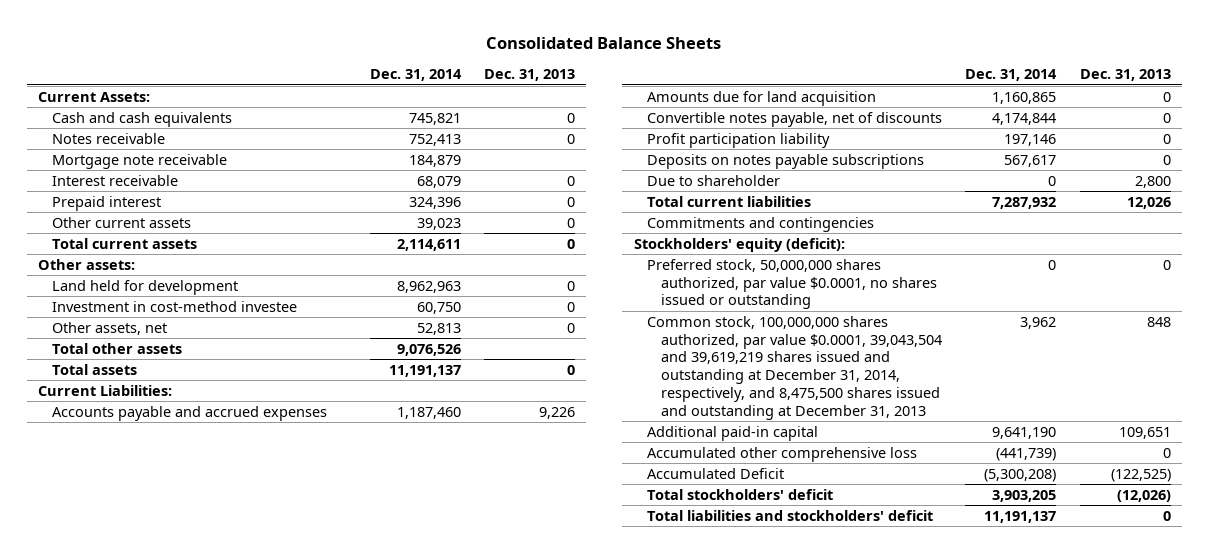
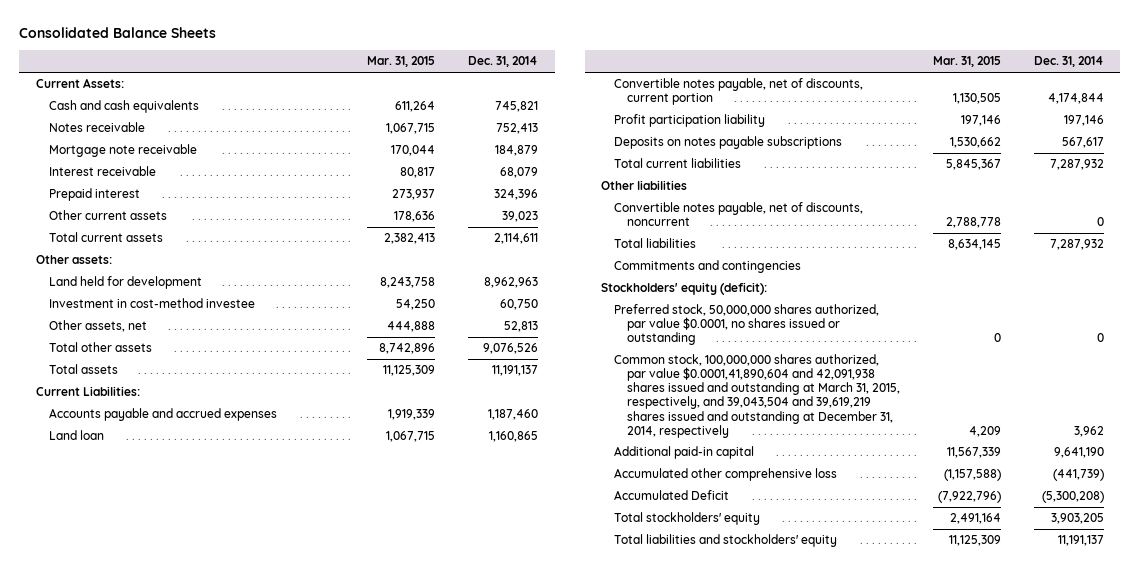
- | Dec. 31, 2014 | Dec. 31, 2013
+ | Mar. 31, 2015 | Dec. 31, 2014
- Amounts due for land acquisition | 1,160,865 | 0
- Convertible notes payable, net of discounts | 4,174,844 | 0
+ Land loan | 1,067,715 | 1,160,865
+ Convertible notes payable, net of discounts, current portion | 1,130,505 | 4,174,844
- Due to shareholder | 0 | 2,800
+ Other liabilities
+ Convertible notes payable, net of discounts, noncurrent | 2,788,778 | 0
+ Total liabilities | 8,634,145 | 7,287,932
- Common stock, 100,000,000 shares authorized, par value $0.0001, 39,043,504 and 39,619,219 shares issued and outstanding at December 31, 2014, respectively, and 8,475,500 shares issued and outstanding at December 31, 2013 | 3,962 | 848
+ Common stock, 100,000,000 shares authorized, par value $0.0001,41,890,604 and 42,091,938 shares issued and outstanding at March 31, 2015, respectively, and 39,043,504 and 39,619,219 shares issued and outstanding at December 31, 2014, respectively | 4,209 | 3,962
- Total stockholders' deficit | 3,903,205 | (12,026)
- Total liabilities and stockholders' deficit | 11,191,137 | 0
+ Total stockholders' equity | 2,491,164 | 3,903,205
+ Total liabilities and stockholders' equity | 11,125,309 | 11,191,137

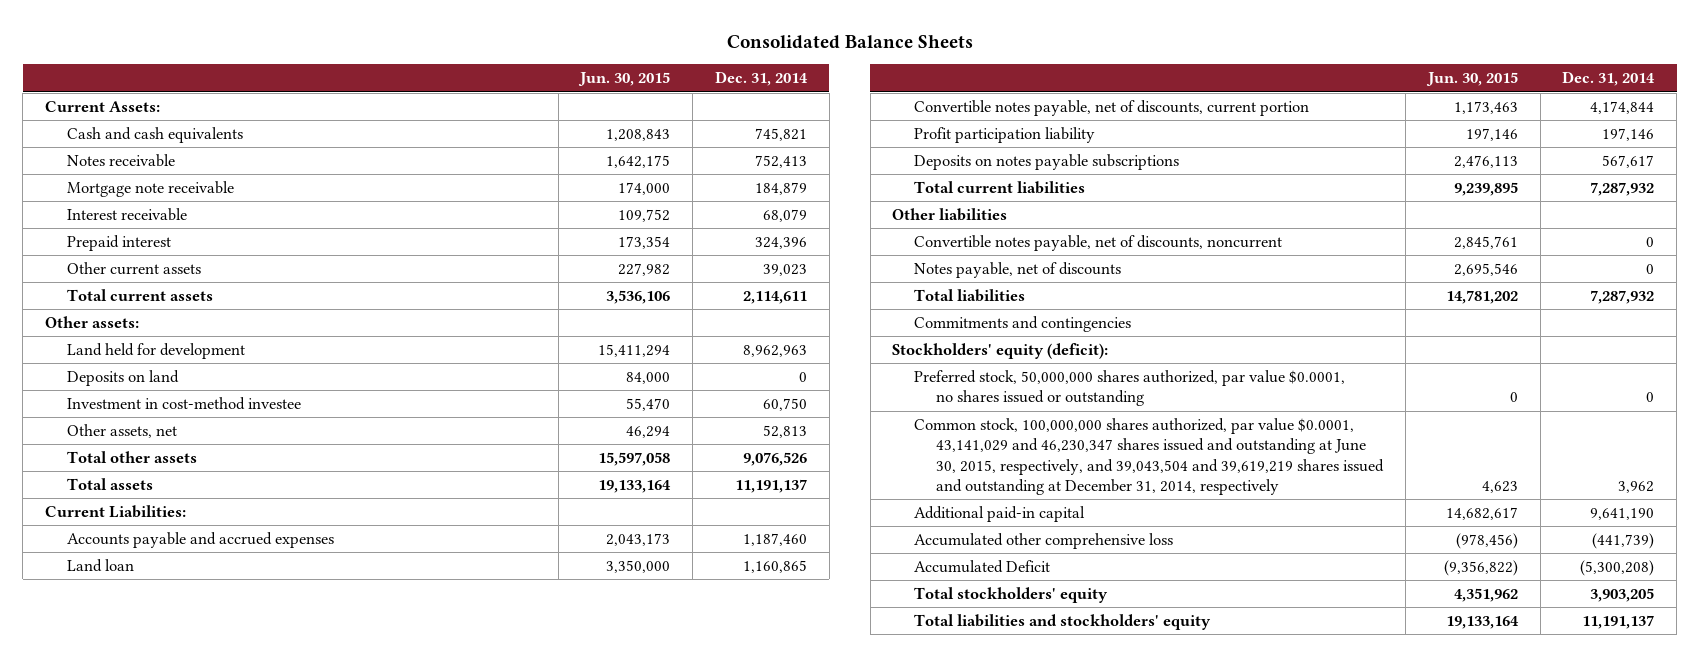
- | Mar. 31, 2015 | Dec. 31, 2014
+ | Jun. 30, 2015 | Dec. 31, 2014
+ Deposits on land | 84,000 | 0
+ Notes payable, net of discounts | 2,695,546 | 0
- Common stock, 100,000,000 shares authorized, par value $0.0001,41,890,604 and 42,091,938 shares issued and outstanding at March 31, 2015, respectively, and 39,043,504 and 39,619,219 shares issued and outstanding at December 31, 2014, respectively | 4,209 | 3,962
+ Common stock, 100,000,000 shares authorized, par value $0.0001, 43,141,029 and 46,230,347 shares issued and outstanding at June 30, 2015, respectively, and 39,043,504 and 39,619,219 shares issued and outstanding at December 31, 2014, respectively | 4,623 | 3,962

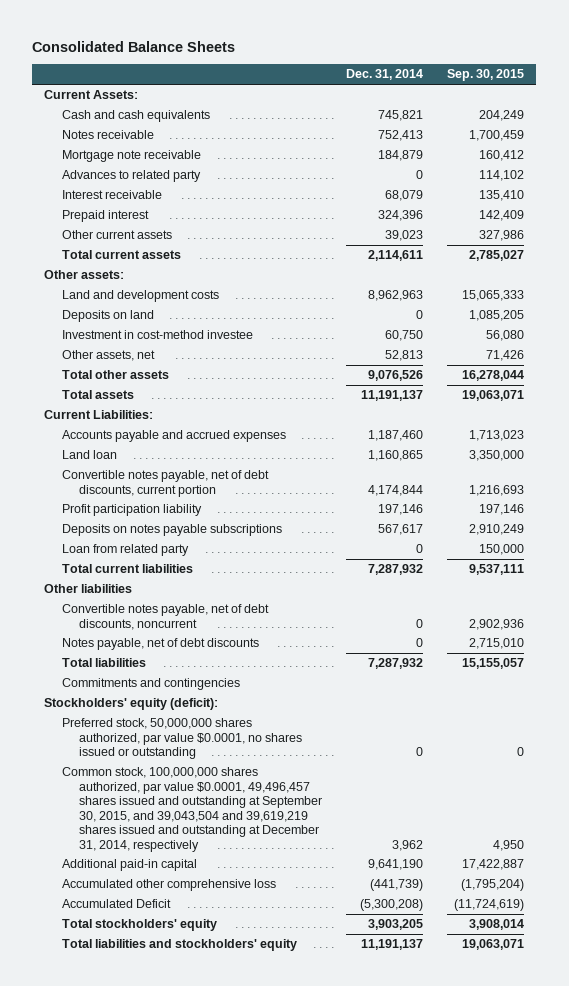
- | Jun. 30, 2015 | Dec. 31, 2014
+ | Dec. 31, 2014 | Sep. 30, 2015
+ Advances to related party | 0 | 114,102
- Land held for development | 15,411,294 | 8,962,963
+ Land and development costs | 8,962,963 | 15,065,333
- Convertible notes payable, net of discounts, current portion | 1,173,463 | 4,174,844
+ Convertible notes payable, net of debt discounts, current portion | 4,174,844 | 1,216,693
+ Loan from related party | 0 | 150,000
- Convertible notes payable, net of discounts, noncurrent | 2,845,761 | 0
- Notes payable, net of discounts | 2,695,546 | 0
+ Convertible notes payable, net of debt discounts, noncurrent | 0 | 2,902,936
+ Notes payable, net of debt discounts | 0 | 2,715,010
- Common stock, 100,000,000 shares authorized, par value $0.0001, 43,141,029 and 46,230,347 shares issued and outstanding at June 30, 2015, respectively, and 39,043,504 and 39,619,219 shares issued and outstanding at December 31, 2014, respectively | 4,623 | 3,962
+ Common stock, 100,000,000 shares authorized, par value $0.0001, 49,496,457 shares issued and outstanding at September 30, 2015, and 39,043,504 and 39,619,219 shares issued and outstanding at December 31, 2014, respectively | 3,962 | 4,950

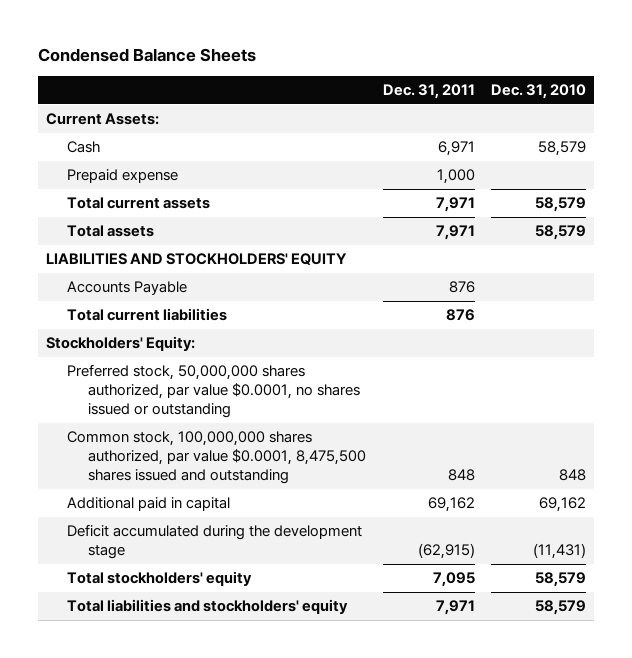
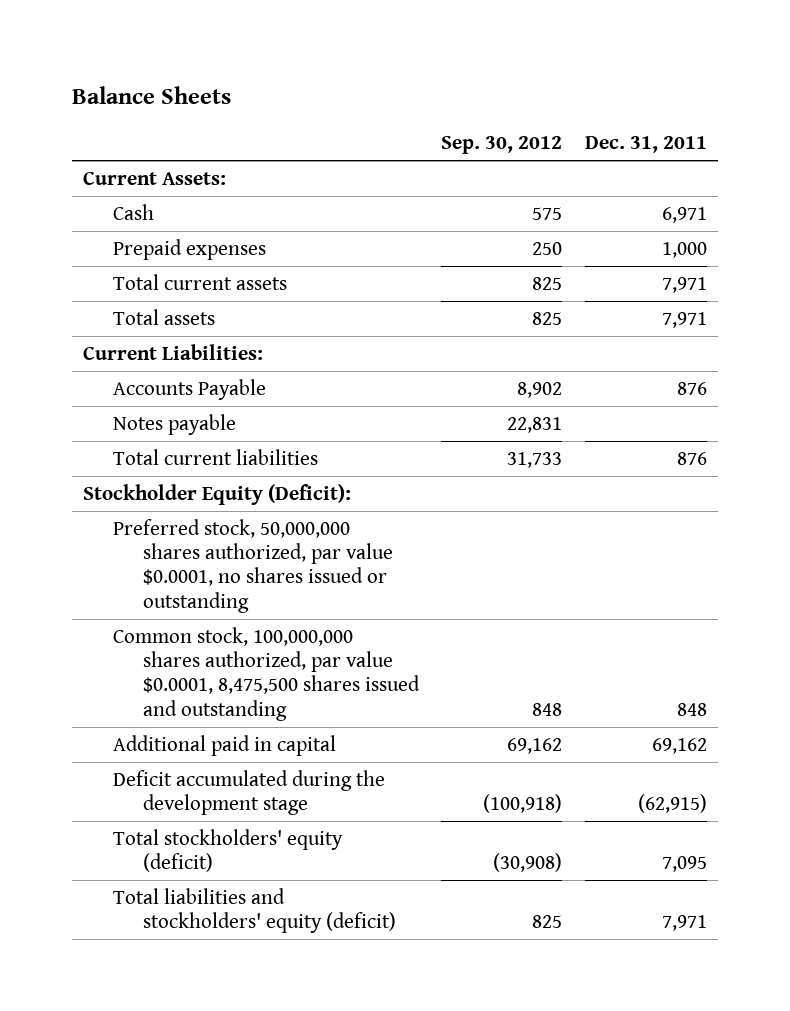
- Condensed Balance Sheets
+ Balance Sheets
- | Dec. 31, 2011 | Dec. 31, 2010
+ | Sep. 30, 2012 | Dec. 31, 2011
- Prepaid expense | 1,000 |
+ Prepaid expenses | 250 | 1,000
- LIABILITIES AND STOCKHOLDERS' EQUITY
+ Current Liabilities:
+ Notes payable | 22,831 |
- Stockholders' Equity:
+ Stockholder Equity (Deficit):
- Total stockholders' equity | 7,095 | 58,579
- Total liabilities and stockholders' equity | 7,971 | 58,579
+ Total stockholders' equity (deficit) | (30,908) | 7,095
+ Total liabilities and stockholders' equity (deficit) | 825 | 7,971

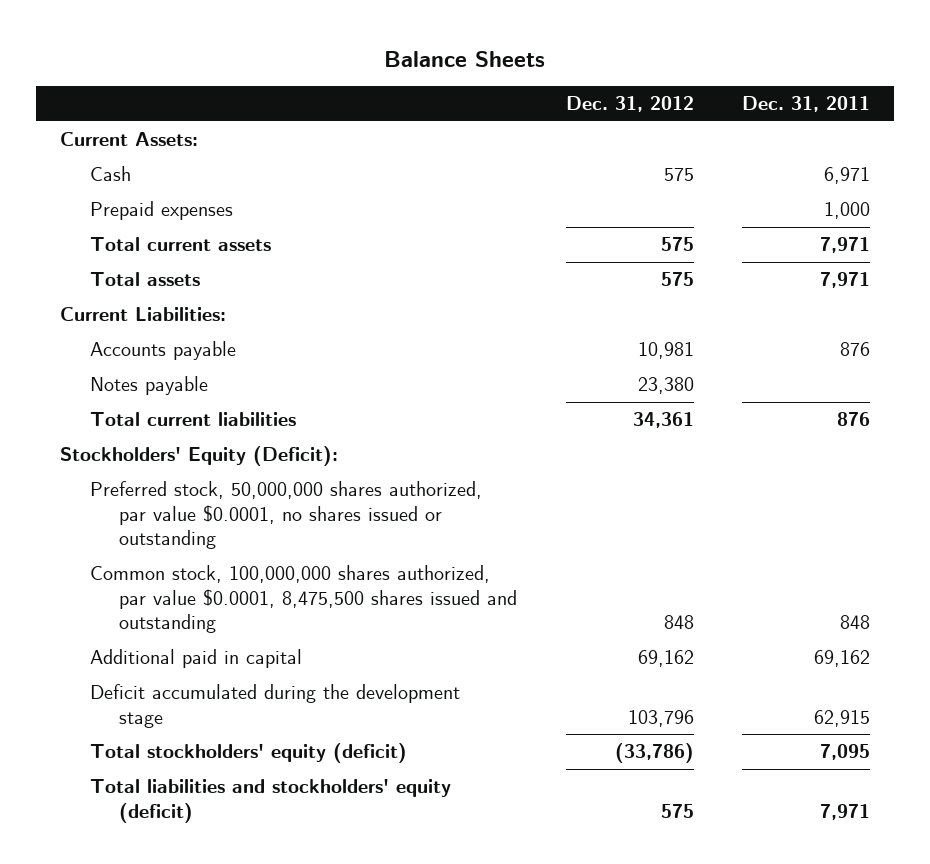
- | Sep. 30, 2012 | Dec. 31, 2011
+ | Dec. 31, 2012 | Dec. 31, 2011
- Accounts Payable | 8,902 | 876
+ Accounts payable | 10,981 | 876
- Stockholder Equity (Deficit):
+ Stockholders' Equity (Deficit):
- Deficit accumulated during the development stage | (100,918) | (62,915)
+ Deficit accumulated during the development stage | 103,796 | 62,915

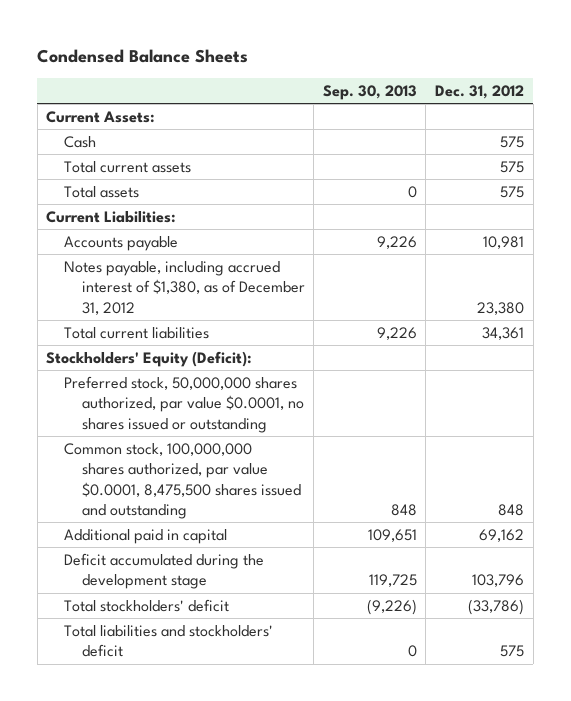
- Balance Sheets
+ Condensed Balance Sheets
- | Dec. 31, 2012 | Dec. 31, 2011
+ | Sep. 30, 2013 | Dec. 31, 2012
- Prepaid expenses | | 1,000
- Notes payable | 23,380 |
+ Notes payable, including accrued interest of $1,380, as of December 31, 2012 | | 23,380
- Total stockholders' equity (deficit) | (33,786) | 7,095
- Total liabilities and stockholders' equity (deficit) | 575 | 7,971
+ Total stockholders' deficit | (9,226) | (33,786)
+ Total liabilities and stockholders' deficit | 0 | 575

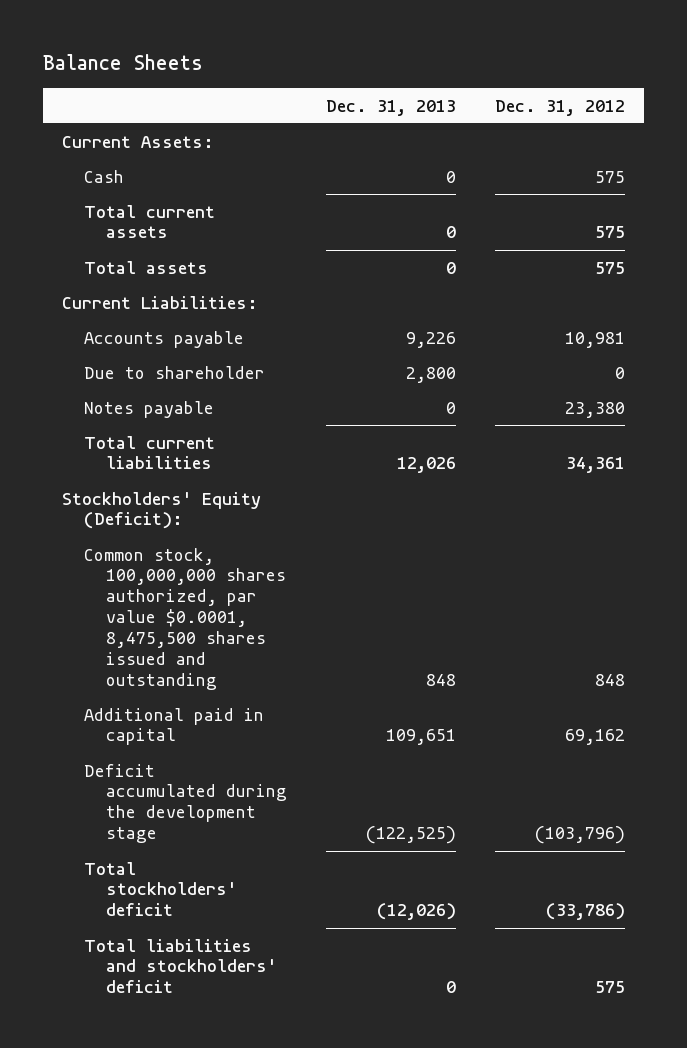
- Condensed Balance Sheets
+ Balance Sheets
- | Sep. 30, 2013 | Dec. 31, 2012
+ | Dec. 31, 2013 | Dec. 31, 2012
- Notes payable, including accrued interest of $1,380, as of December 31, 2012 | | 23,380
+ Due to shareholder | 2,800 | 0
+ Notes payable | 0 | 23,380
- Preferred stock, 50,000,000 shares authorized, par value $0.0001, no shares issued or outstanding
- Deficit accumulated during the development stage | 119,725 | 103,796
+ Deficit accumulated during the development stage | (122,525) | (103,796)

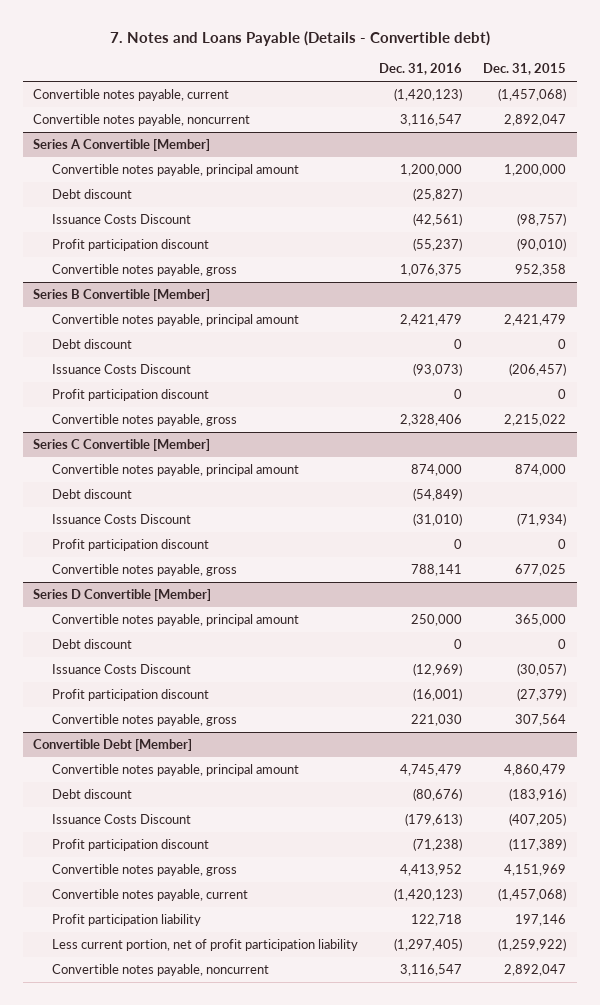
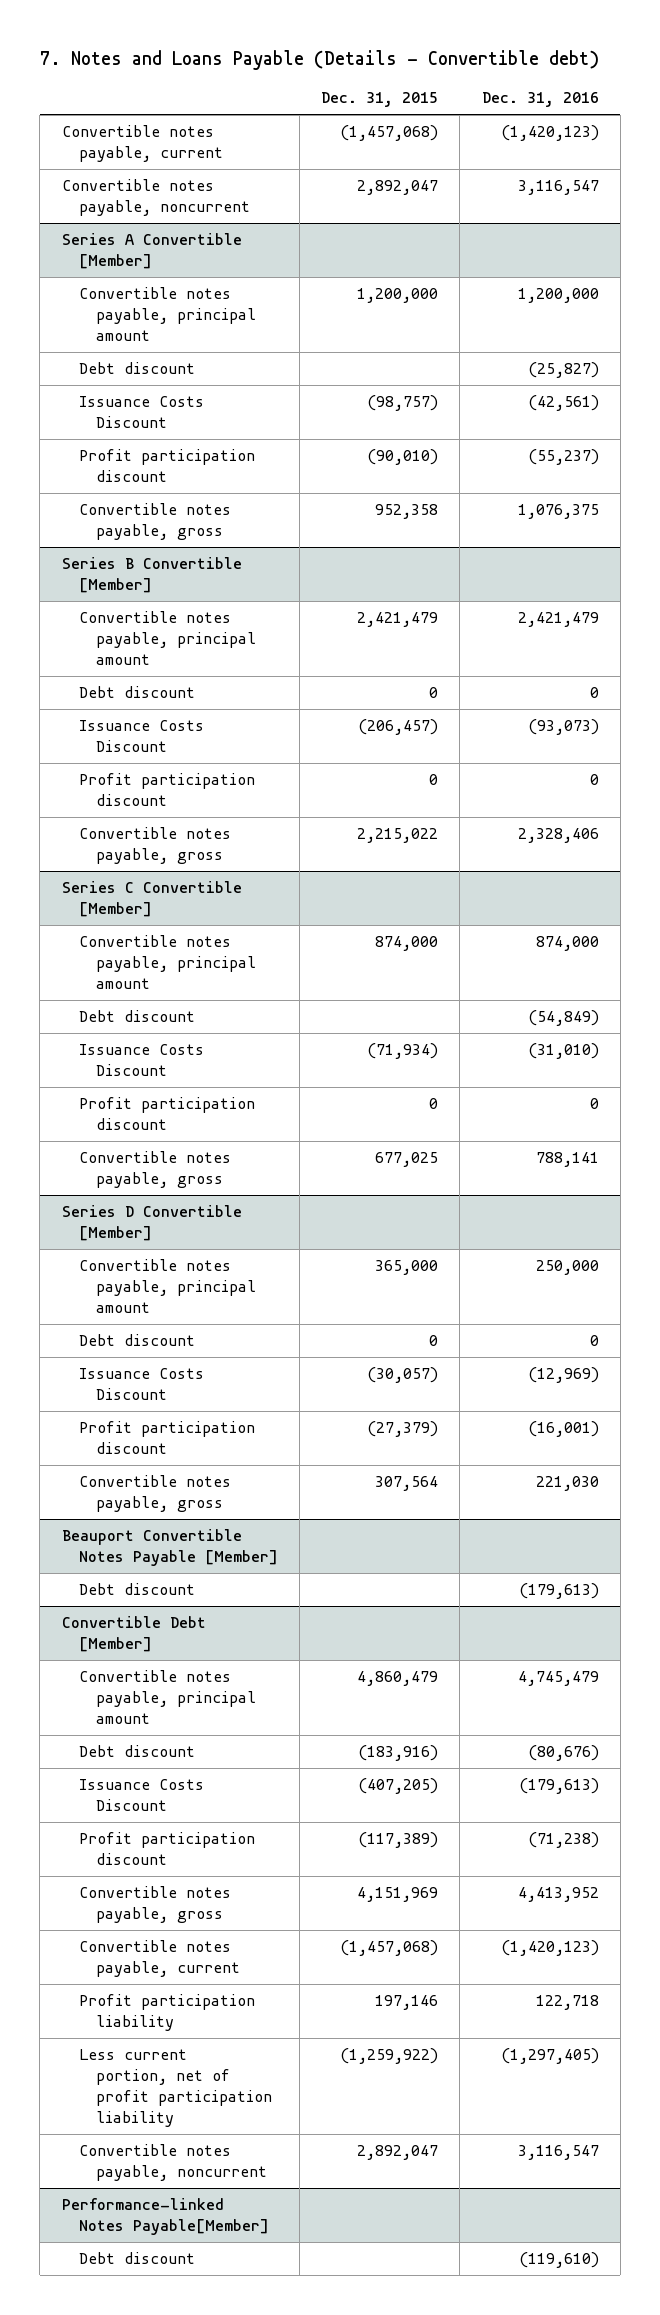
- | Dec. 31, 2016 | Dec. 31, 2015
+ | Dec. 31, 2015 | Dec. 31, 2016
+ Beauport Convertible Notes Payable [Member]
+ Debt discount | | (179,613)
+ Performance-linked Notes Payable[Member]
+ Debt discount | | (119,610)

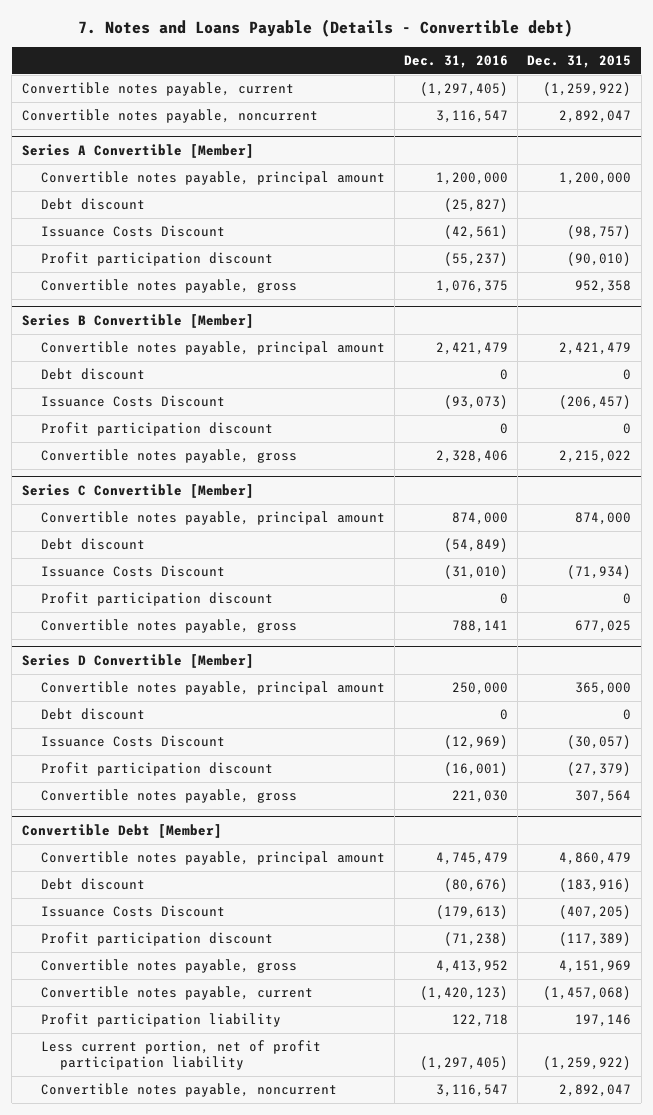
- | Dec. 31, 2015 | Dec. 31, 2016
+ | Dec. 31, 2016 | Dec. 31, 2015
- Convertible notes payable, current | (1,457,068) | (1,420,123)
+ Convertible notes payable, current | (1,297,405) | (1,259,922)
- Beauport Convertible Notes Payable [Member]
- Debt discount | | (179,613)
- Performance-linked Notes Payable[Member]
- Debt discount | | (119,610)

